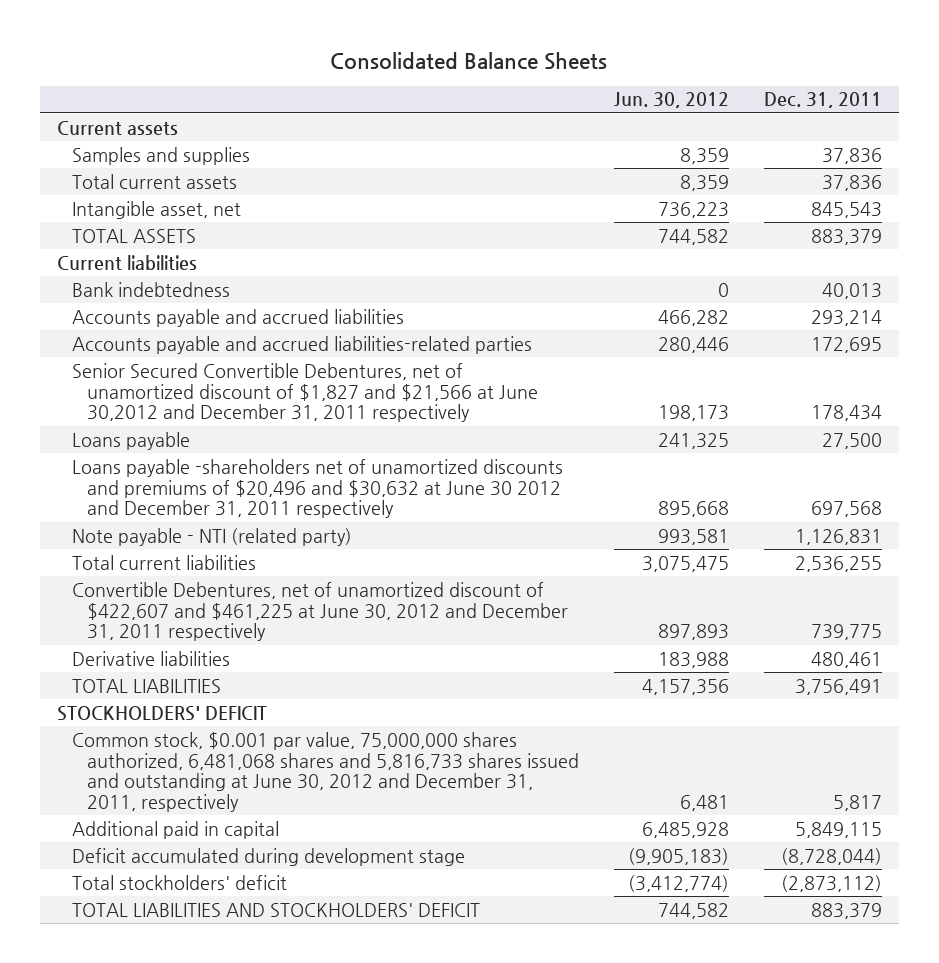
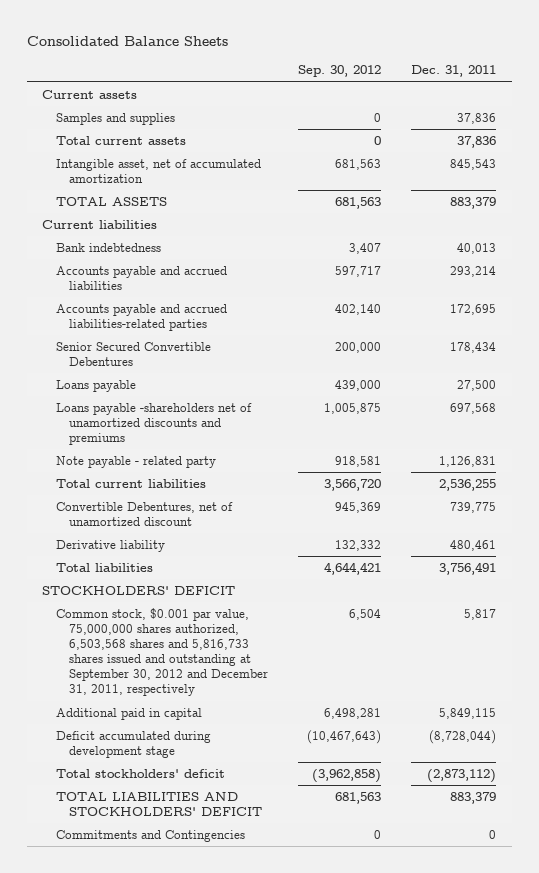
- | Jun. 30, 2012 | Dec. 31, 2011
+ | Sep. 30, 2012 | Dec. 31, 2011
- Intangible asset, net | 736,223 | 845,543
+ Intangible asset, net of accumulated amortization | 681,563 | 845,543
- Senior Secured Convertible Debentures, net of unamortized discount of $1,827 and $21,566 at June 30,2012 and December 31, 2011 respectively | 198,173 | 178,434
+ Senior Secured Convertible Debentures | 200,000 | 178,434
- Loans payable -shareholders net of unamortized discounts and premiums of $20,496 and $30,632 at June 30 2012 and December 31, 2011 respectively | 895,668 | 697,568
- Note payable - NTI (related party) | 993,581 | 1,126,831
+ Loans payable -shareholders net of unamortized discounts and premiums | 1,005,875 | 697,568
+ Note payable - related party | 918,581 | 1,126,831
- Convertible Debentures, net of unamortized discount of $422,607 and $461,225 at June 30, 2012 and December 31, 2011 respectively | 897,893 | 739,775
- Derivative liabilities | 183,988 | 480,461
- TOTAL LIABILITIES | 4,157,356 | 3,756,491
+ Convertible Debentures, net of unamortized discount | 945,369 | 739,775
+ Derivative liability | 132,332 | 480,461
+ Total liabilities | 4,644,421 | 3,756,491
- Common stock, $0.001 par value, 75,000,000 shares authorized, 6,481,068 shares and 5,816,733 shares issued and outstanding at June 30, 2012 and December 31, 2011, respectively | 6,481 | 5,817
+ Common stock, $0.001 par value, 75,000,000 shares authorized, 6,503,568 shares and 5,816,733 shares issued and outstanding at September 30, 2012 and December 31, 2011, respectively | 6,504 | 5,817
+ Commitments and Contingencies | 0 | 0

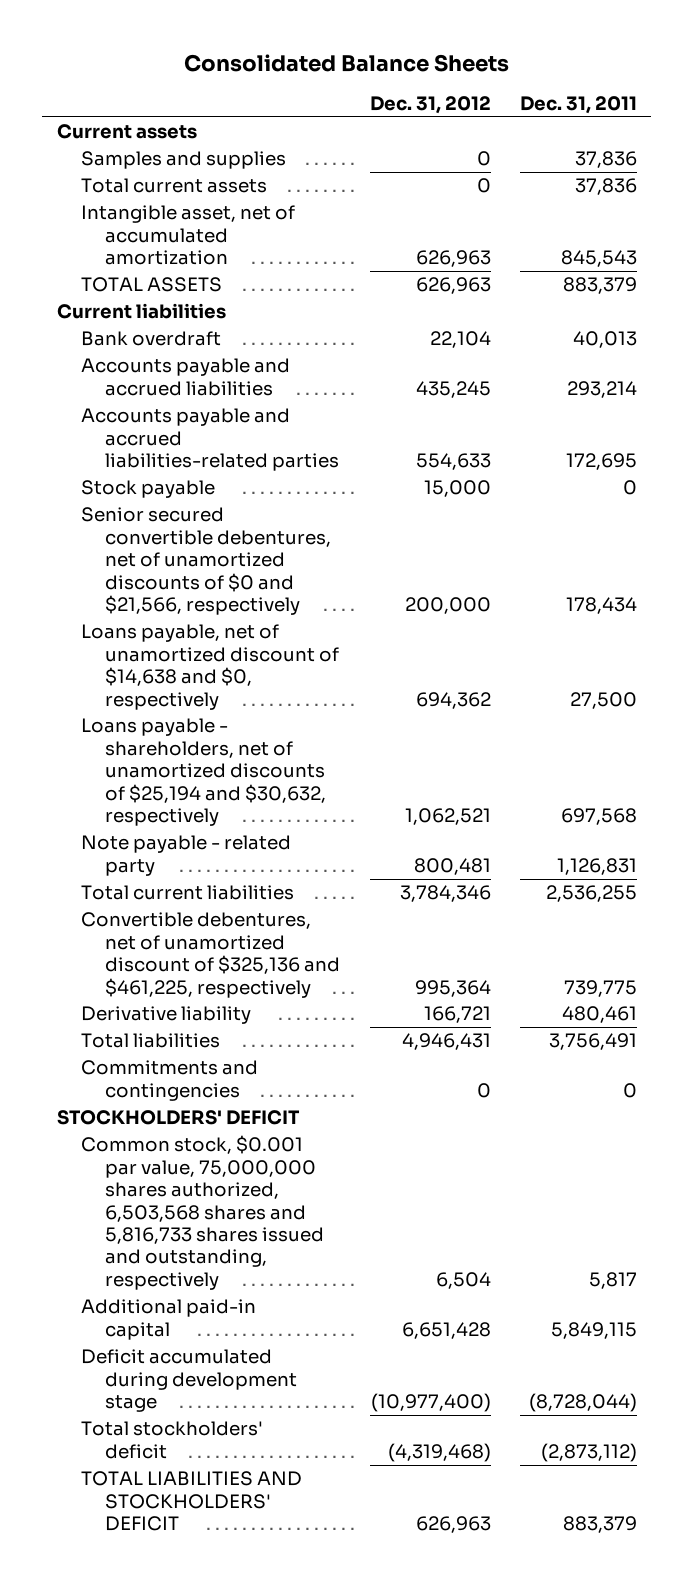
- | Sep. 30, 2012 | Dec. 31, 2011
+ | Dec. 31, 2012 | Dec. 31, 2011
- Bank indebtedness | 3,407 | 40,013
+ Bank overdraft | 22,104 | 40,013
- Senior Secured Convertible Debentures | 200,000 | 178,434
- Loans payable | 439,000 | 27,500
- Loans payable -shareholders net of unamortized discounts and premiums | 1,005,875 | 697,568
+ Stock payable | 15,000 | 0
+ Senior secured convertible debentures, net of unamortized discounts of $0 and $21,566, respectively | 200,000 | 178,434
+ Loans payable, net of unamortized discount of $14,638 and $0, respectively | 694,362 | 27,500
+ Loans payable - shareholders, net of unamortized discounts of $25,194 and $30,632, respectively | 1,062,521 | 697,568
- Convertible Debentures, net of unamortized discount | 945,369 | 739,775
+ Convertible debentures, net of unamortized discount of $325,136 and $461,225, respectively | 995,364 | 739,775
+ Commitments and contingencies | 0 | 0
- Common stock, $0.001 par value, 75,000,000 shares authorized, 6,503,568 shares and 5,816,733 shares issued and outstanding at September 30, 2012 and December 31, 2011, respectively | 6,504 | 5,817
- Additional paid in capital | 6,498,281 | 5,849,115
+ Common stock, $0.001 par value, 75,000,000 shares authorized, 6,503,568 shares and 5,816,733 shares issued and outstanding, respectively | 6,504 | 5,817
+ Additional paid-in capital | 6,651,428 | 5,849,115
- Commitments and Contingencies | 0 | 0

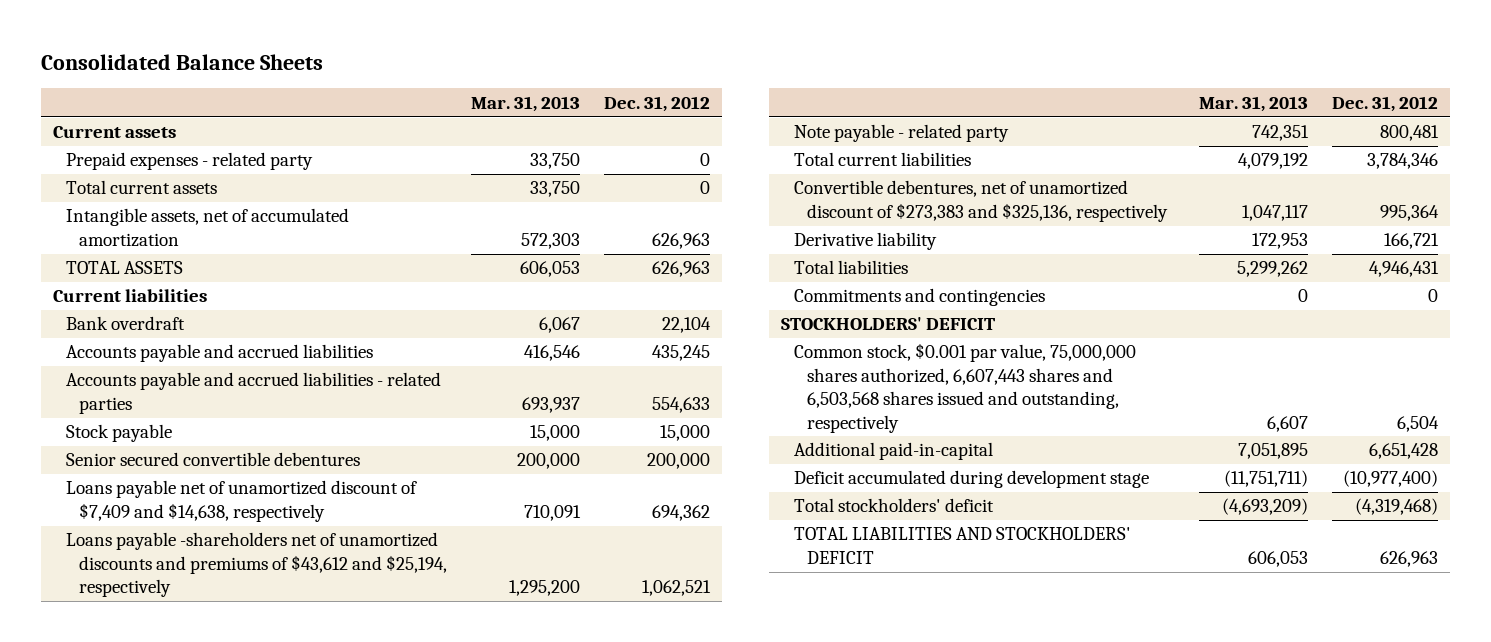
- | Dec. 31, 2012 | Dec. 31, 2011
+ | Mar. 31, 2013 | Dec. 31, 2012
- Samples and supplies | 0 | 37,836
+ Prepaid expenses - related party | 33,750 | 0
- Intangible asset, net of accumulated amortization | 626,963 | 845,543
+ Intangible assets, net of accumulated amortization | 572,303 | 626,963
- Accounts payable and accrued liabilities-related parties | 554,633 | 172,695
+ Accounts payable and accrued liabilities - related parties | 693,937 | 554,633
- Senior secured convertible debentures, net of unamortized discounts of $0 and $21,566, respectively | 200,000 | 178,434
- Loans payable, net of unamortized discount of $14,638 and $0, respectively | 694,362 | 27,500
- Loans payable - shareholders, net of unamortized discounts of $25,194 and $30,632, respectively | 1,062,521 | 697,568
+ Senior secured convertible debentures | 200,000 | 200,000
+ Loans payable net of unamortized discount of $7,409 and $14,638, respectively | 710,091 | 694,362
+ Loans payable -shareholders net of unamortized discounts and premiums of $43,612 and $25,194, respectively | 1,295,200 | 1,062,521
- Convertible debentures, net of unamortized discount of $325,136 and $461,225, respectively | 995,364 | 739,775
+ Convertible debentures, net of unamortized discount of $273,383 and $325,136, respectively | 1,047,117 | 995,364
- Common stock, $0.001 par value, 75,000,000 shares authorized, 6,503,568 shares and 5,816,733 shares issued and outstanding, respectively | 6,504 | 5,817
- Additional paid-in capital | 6,651,428 | 5,849,115
+ Common stock, $0.001 par value, 75,000,000 shares authorized, 6,607,443 shares and 6,503,568 shares issued and outstanding, respectively | 6,607 | 6,504
+ Additional paid-in-capital | 7,051,895 | 6,651,428

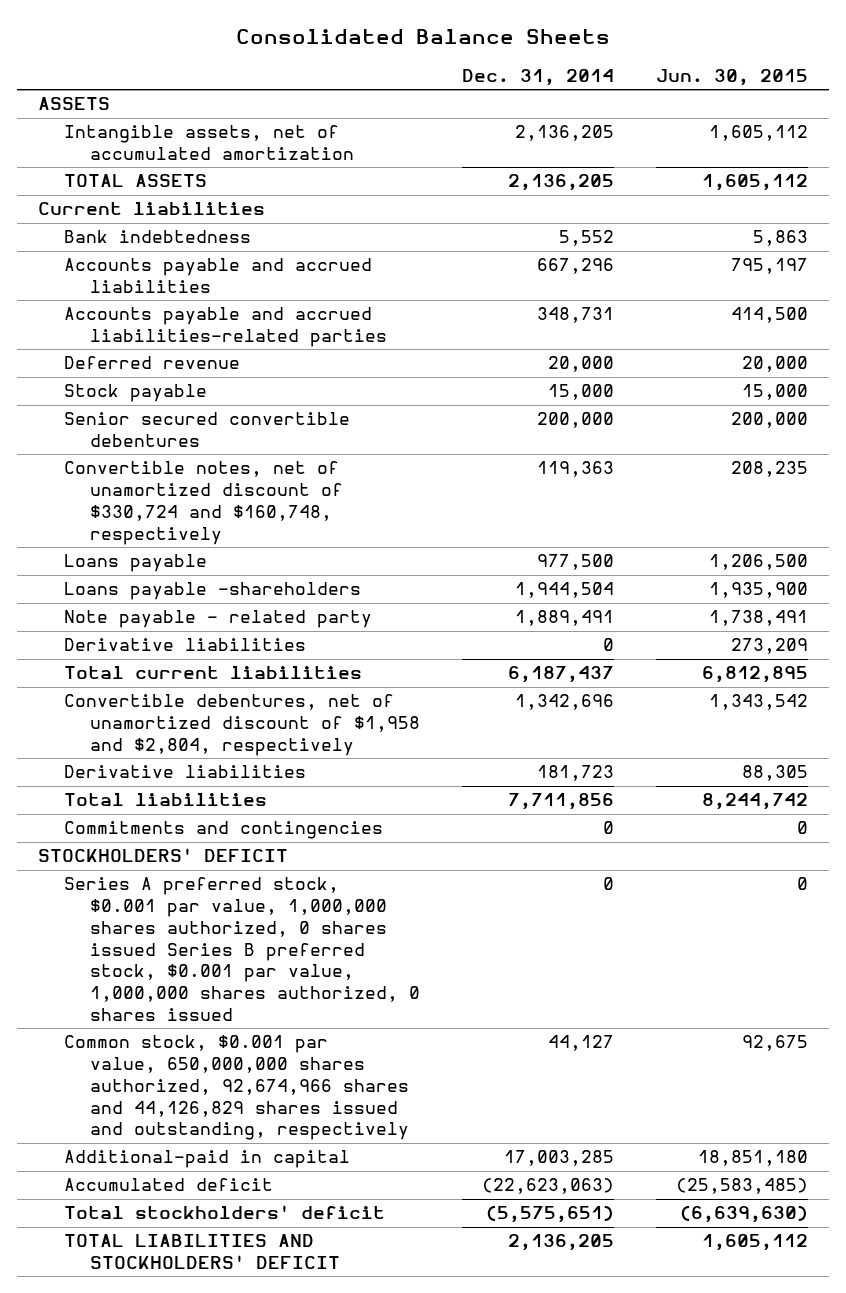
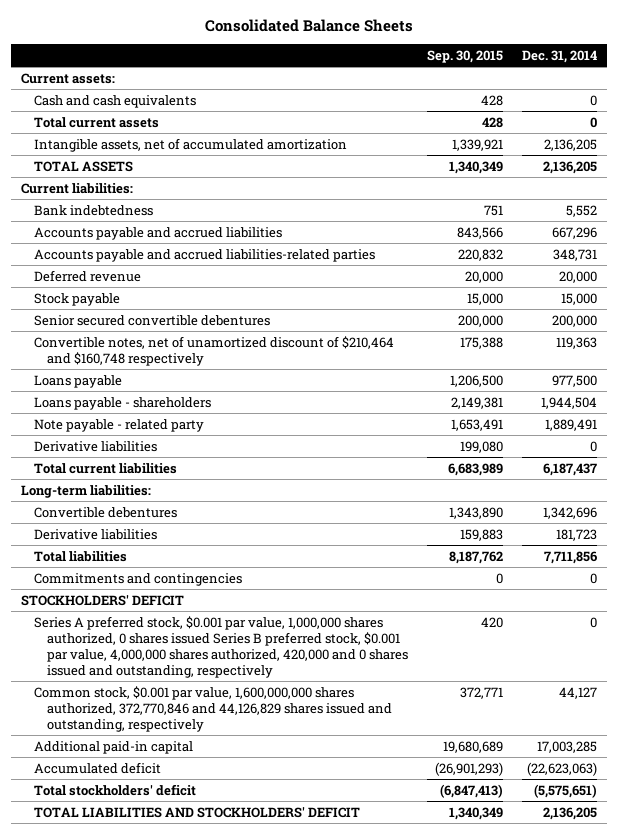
- | Dec. 31, 2014 | Jun. 30, 2015
+ | Sep. 30, 2015 | Dec. 31, 2014
- ASSETS
+ Current assets:
+ Cash and cash equivalents | 428 | 0
+ Total current assets | 428 | 0
- Current liabilities
+ Current liabilities:
- Convertible notes, net of unamortized discount of $330,724 and $160,748, respectively | 119,363 | 208,235
+ Convertible notes, net of unamortized discount of $210,464 and $160,748 respectively | 175,388 | 119,363
- Loans payable -shareholders | 1,944,504 | 1,935,900
+ Loans payable - shareholders | 2,149,381 | 1,944,504
- Convertible debentures, net of unamortized discount of $1,958 and $2,804, respectively | 1,342,696 | 1,343,542
+ Long-term liabilities:
+ Convertible debentures | 1,343,890 | 1,342,696
- Series A preferred stock, $0.001 par value, 1,000,000 shares authorized, 0 shares issued Series B preferred stock, $0.001 par value, 1,000,000 shares authorized, 0 shares issued | 0 | 0
- Common stock, $0.001 par value, 650,000,000 shares authorized, 92,674,966 shares and 44,126,829 shares issued and outstanding, respectively | 44,127 | 92,675
- Additional-paid in capital | 17,003,285 | 18,851,180
+ Series A preferred stock, $0.001 par value, 1,000,000 shares authorized, 0 shares issued Series B preferred stock, $0.001 par value, 4,000,000 shares authorized, 420,000 and 0 shares issued and outstanding, respectively | 420 | 0
+ Common stock, $0.001 par value, 1,600,000,000 shares authorized, 372,770,846 and 44,126,829 shares issued and outstanding, respectively | 372,771 | 44,127
+ Additional paid-in capital | 19,680,689 | 17,003,285

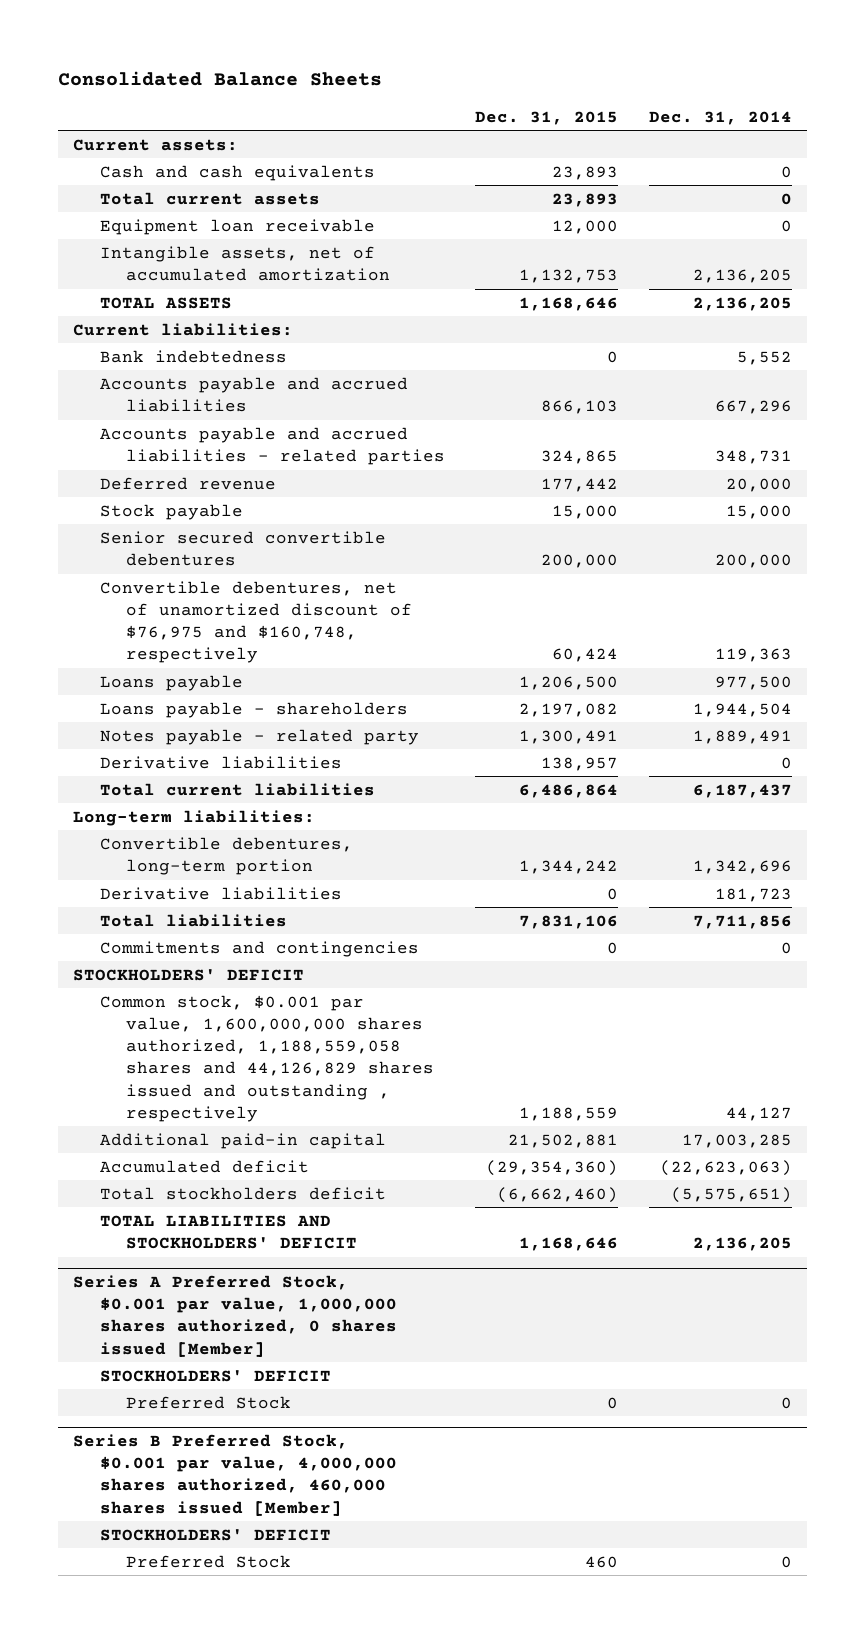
- | Sep. 30, 2015 | Dec. 31, 2014
+ | Dec. 31, 2015 | Dec. 31, 2014
+ Equipment loan receivable | 12,000 | 0
- Accounts payable and accrued liabilities-related parties | 220,832 | 348,731
+ Accounts payable and accrued liabilities - related parties | 324,865 | 348,731
- Convertible notes, net of unamortized discount of $210,464 and $160,748 respectively | 175,388 | 119,363
+ Convertible debentures, net of unamortized discount of $76,975 and $160,748, respectively | 60,424 | 119,363
- Note payable - related party | 1,653,491 | 1,889,491
+ Notes payable - related party | 1,300,491 | 1,889,491
- Convertible debentures | 1,343,890 | 1,342,696
+ Convertible debentures, long-term portion | 1,344,242 | 1,342,696
- Series A preferred stock, $0.001 par value, 1,000,000 shares authorized, 0 shares issued Series B preferred stock, $0.001 par value, 4,000,000 shares authorized, 420,000 and 0 shares issued and outstanding, respectively | 420 | 0
- Common stock, $0.001 par value, 1,600,000,000 shares authorized, 372,770,846 and 44,126,829 shares issued and outstanding, respectively | 372,771 | 44,127
+ Common stock, $0.001 par value, 1,600,000,000 shares authorized, 1,188,559,058 shares and 44,126,829 shares issued and outstanding , respectively | 1,188,559 | 44,127
- Total stockholders' deficit | (6,847,413) | (5,575,651)
+ Total stockholders deficit | (6,662,460) | (5,575,651)
+ Series A Preferred Stock, $0.001 par value, 1,000,000 shares authorized, 0 shares issued [Member]
+ STOCKHOLDERS' DEFICIT
+ Preferred Stock | 0 | 0
+ Series B Preferred Stock, $0.001 par value, 4,000,000 shares authorized, 460,000 shares issued [Member]
+ STOCKHOLDERS' DEFICIT
+ Preferred Stock | 460 | 0

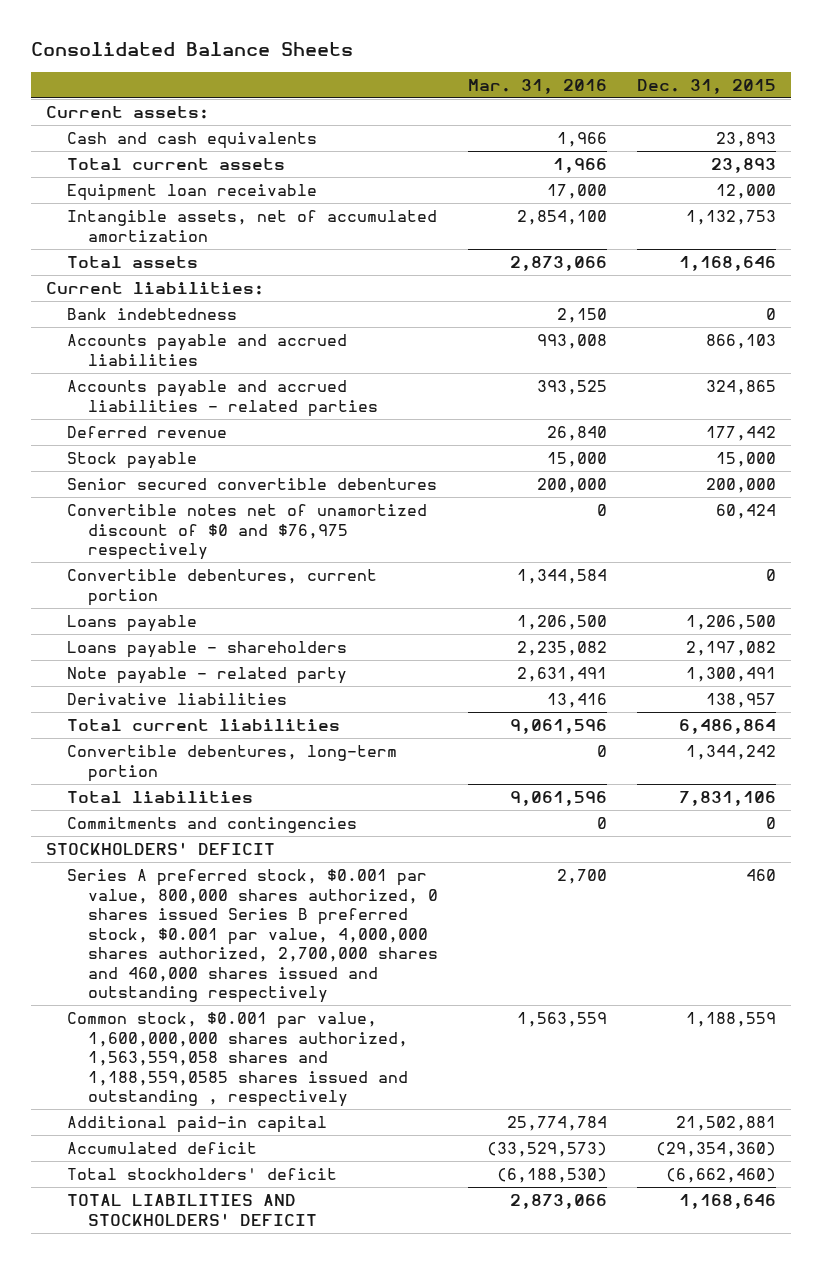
- | Dec. 31, 2015 | Dec. 31, 2014
+ | Mar. 31, 2016 | Dec. 31, 2015
- TOTAL ASSETS | 1,168,646 | 2,136,205
+ Total assets | 2,873,066 | 1,168,646
- Convertible debentures, net of unamortized discount of $76,975 and $160,748, respectively | 60,424 | 119,363
+ Convertible notes net of unamortized discount of $0 and $76,975 respectively | 0 | 60,424
+ Convertible debentures, current portion | 1,344,584 | 0
- Notes payable - related party | 1,300,491 | 1,889,491
+ Note payable - related party | 2,631,491 | 1,300,491
- Long-term liabilities:
- Derivative liabilities | 0 | 181,723
- Common stock, $0.001 par value, 1,600,000,000 shares authorized, 1,188,559,058 shares and 44,126,829 shares issued and outstanding , respectively | 1,188,559 | 44,127
+ Series A preferred stock, $0.001 par value, 800,000 shares authorized, 0 shares issued Series B preferred stock, $0.001 par value, 4,000,000 shares authorized, 2,700,000 shares and 460,000 shares issued and outstanding respectively | 2,700 | 460
+ Common stock, $0.001 par value, 1,600,000,000 shares authorized, 1,563,559,058 shares and 1,188,559,0585 shares issued and outstanding , respectively | 1,563,559 | 1,188,559
- Total stockholders deficit | (6,662,460) | (5,575,651)
+ Total stockholders' deficit | (6,188,530) | (6,662,460)
- Series A Preferred Stock, $0.001 par value, 1,000,000 shares authorized, 0 shares issued [Member]
- STOCKHOLDERS' DEFICIT
- Preferred Stock | 0 | 0
- Series B Preferred Stock, $0.001 par value, 4,000,000 shares authorized, 460,000 shares issued [Member]
- STOCKHOLDERS' DEFICIT
- Preferred Stock | 460 | 0

